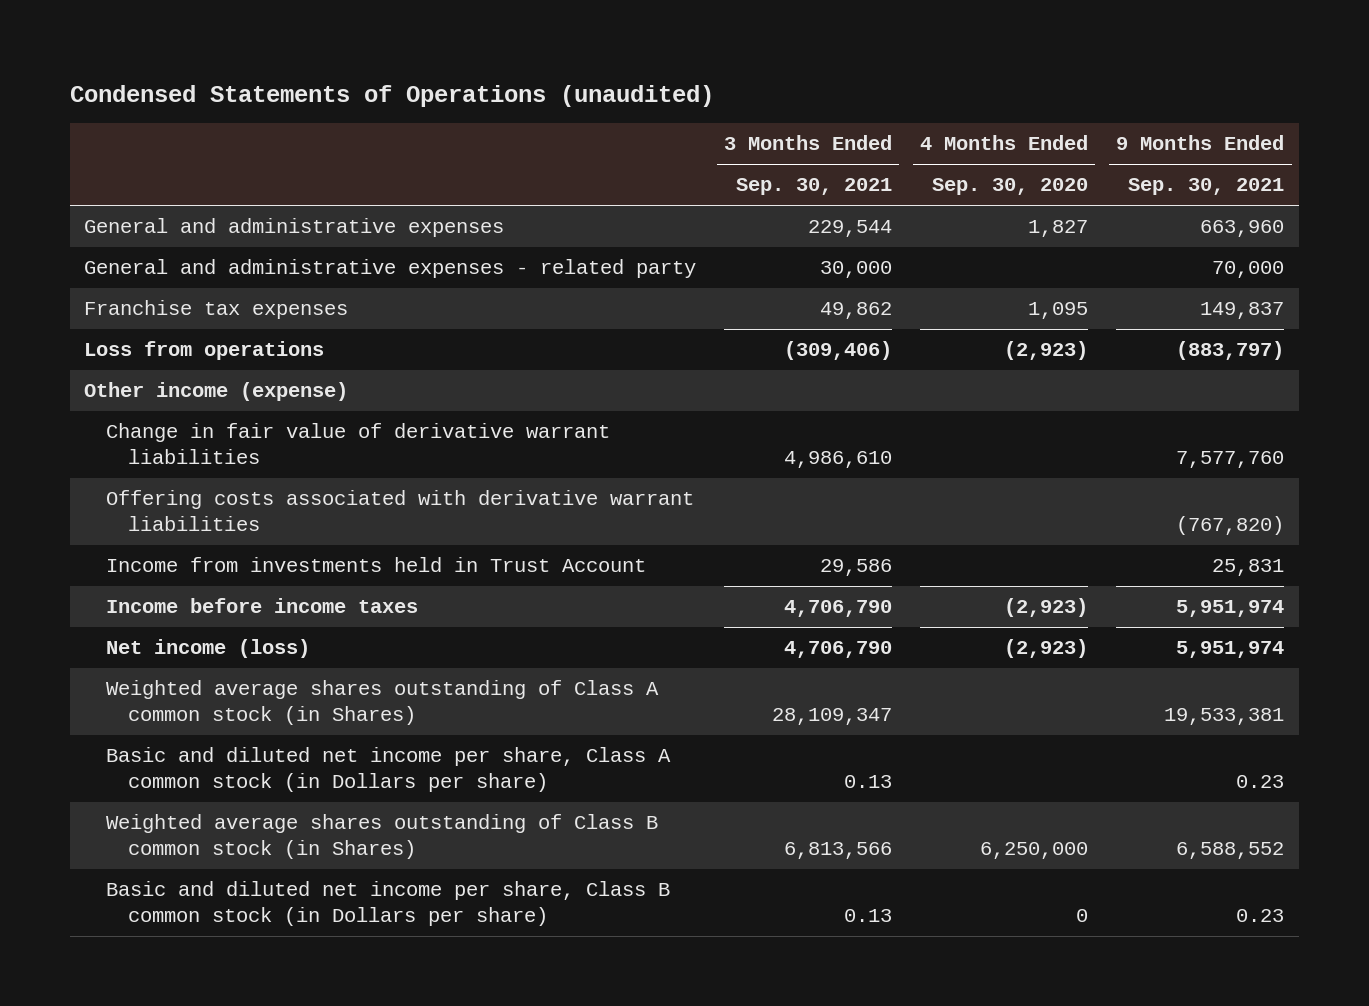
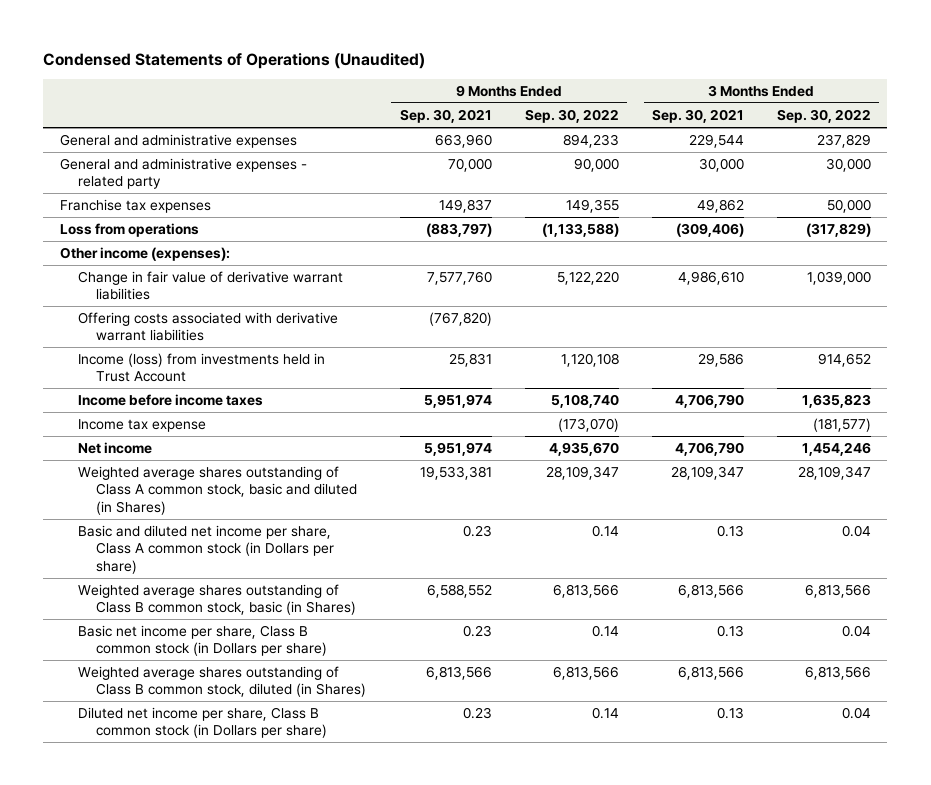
- Condensed Statements of Operations (unaudited)
+ Condensed Statements of Operations (Unaudited)
- | 3 Months Ended Sep. 30, 2021 | 4 Months Ended Sep. 30, 2020 | 9 Months Ended Sep. 30, 2021
+ | 9 Months Ended Sep. 30, 2021 | 9 Months Ended Sep. 30, 2022 | 3 Months Ended Sep. 30, 2021 | 3 Months Ended Sep. 30, 2022
- Other income (expense)
+ Other income (expenses):
- Income from investments held in Trust Account | 29,586 | | 25,831
+ Income (loss) from investments held in Trust Account | 25,831 | 1,120,108 | 29,586 | 914,652
- Net income (loss) | 4,706,790 | (2,923) | 5,951,974
- Weighted average shares outstanding of Class A common stock (in Shares) | 28,109,347 | | 19,533,381
+ Income tax expense | | (173,070) | | (181,577)
+ Net income | 5,951,974 | 4,935,670 | 4,706,790 | 1,454,246
+ Weighted average shares outstanding of Class A common stock, basic and diluted (in Shares) | 19,533,381 | 28,109,347 | 28,109,347 | 28,109,347
- Weighted average shares outstanding of Class B common stock (in Shares) | 6,813,566 | 6,250,000 | 6,588,552
- Basic and diluted net income per share, Class B common stock (in Dollars per share) | 0.13 | 0 | 0.23
+ Weighted average shares outstanding of Class B common stock, basic (in Shares) | 6,588,552 | 6,813,566 | 6,813,566 | 6,813,566
+ Basic net income per share, Class B common stock (in Dollars per share) | 0.23 | 0.14 | 0.13 | 0.04
+ Weighted average shares outstanding of Class B common stock, diluted (in Shares) | 6,813,566 | 6,813,566 | 6,813,566 | 6,813,566
+ Diluted net income per share, Class B common stock (in Dollars per share) | 0.23 | 0.14 | 0.13 | 0.04

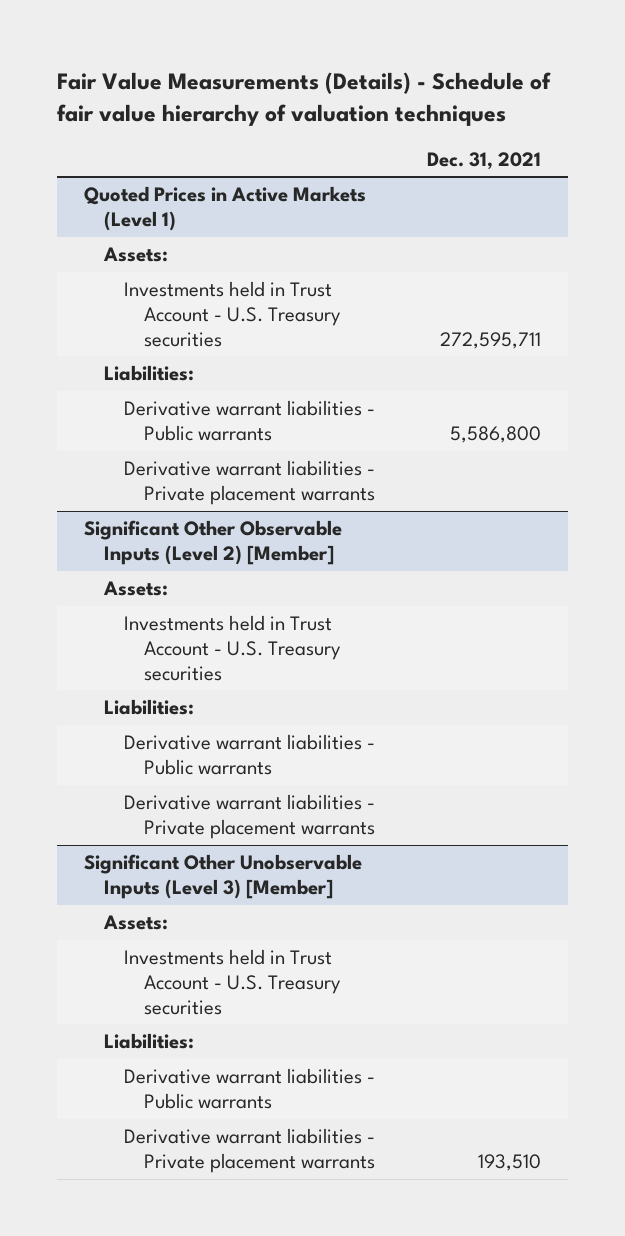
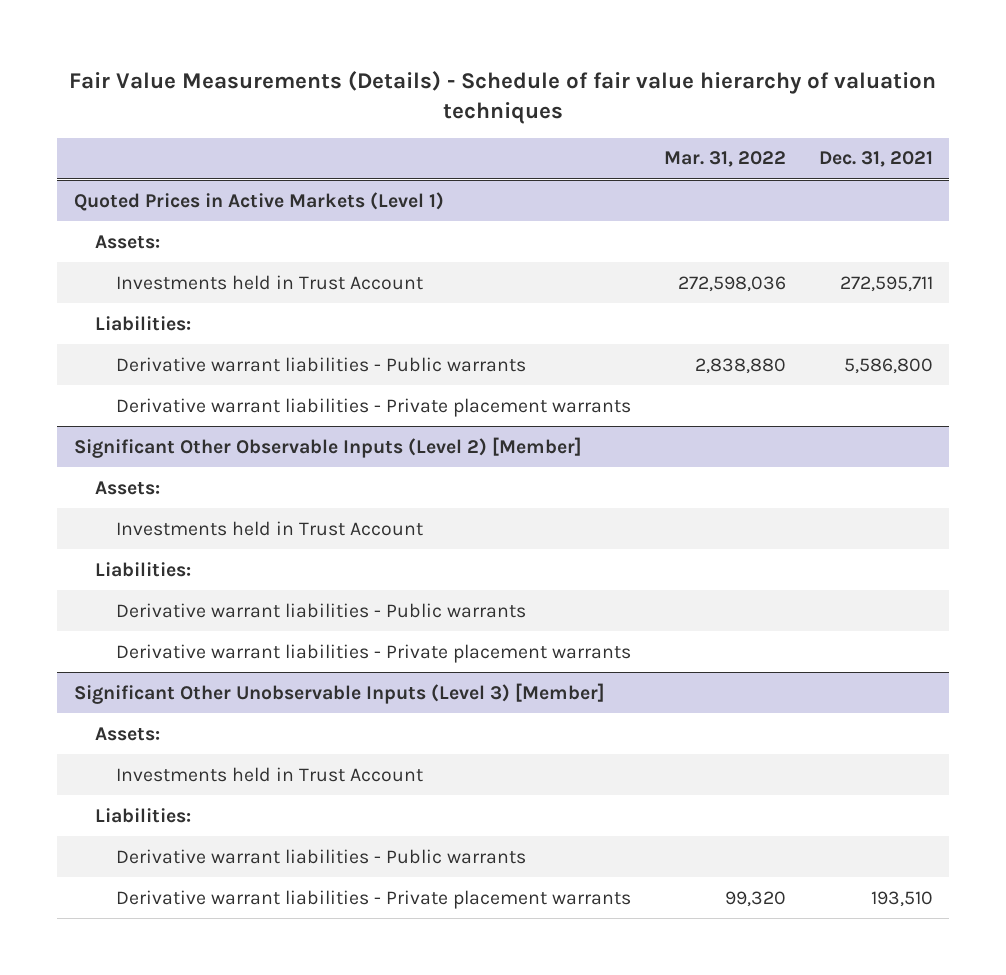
- | Dec. 31, 2021
+ | Mar. 31, 2022 | Dec. 31, 2021
@ Quoted Prices in Active Markets (Level 1)
- Investments held in Trust Account - U.S. Treasury securities | 272,595,711
+ Investments held in Trust Account | 272,598,036 | 272,595,711
@ Significant Other Observable Inputs (Level 2) [Member]
- Investments held in Trust Account - U.S. Treasury securities
+ Investments held in Trust Account
@ Significant Other Unobservable Inputs (Level 3) [Member]
- Investments held in Trust Account - U.S. Treasury securities
+ Investments held in Trust Account

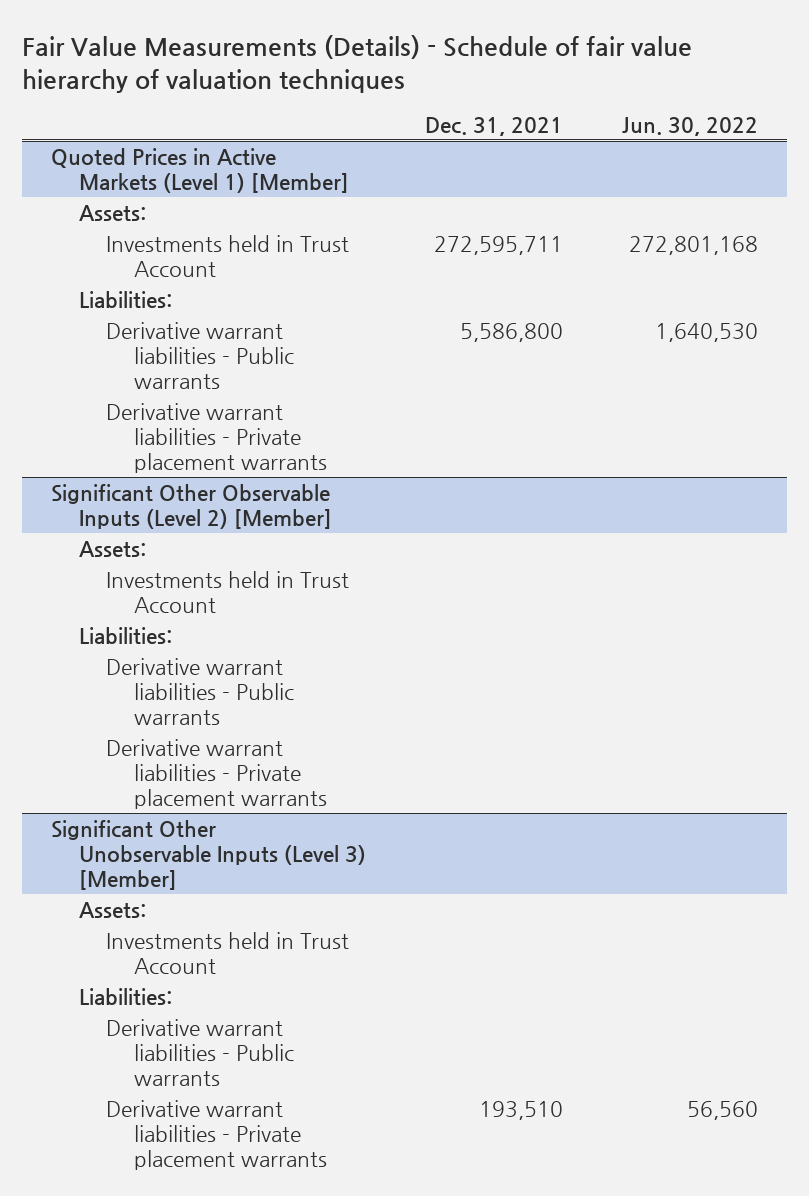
- | Mar. 31, 2022 | Dec. 31, 2021
+ | Dec. 31, 2021 | Jun. 30, 2022
- Quoted Prices in Active Markets (Level 1)
+ Quoted Prices in Active Markets (Level 1) [Member]

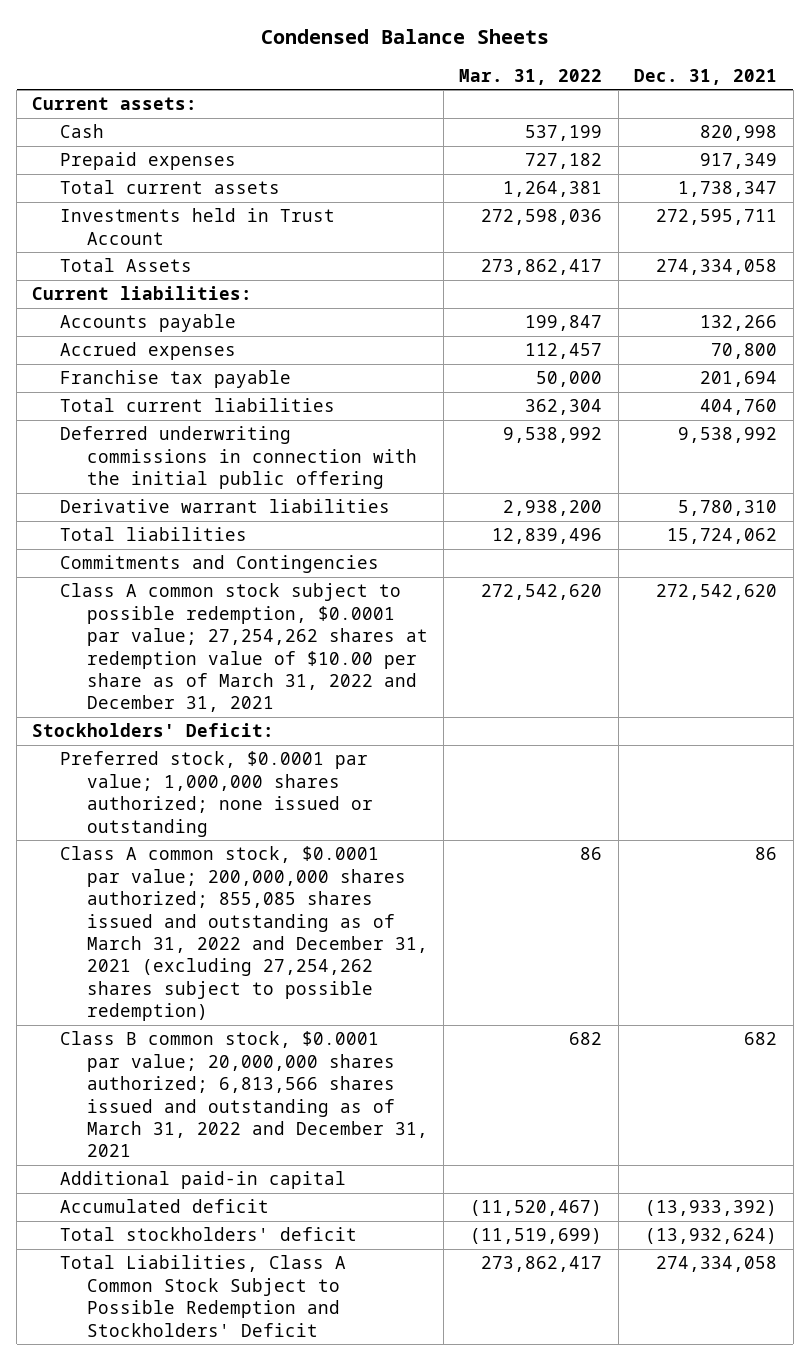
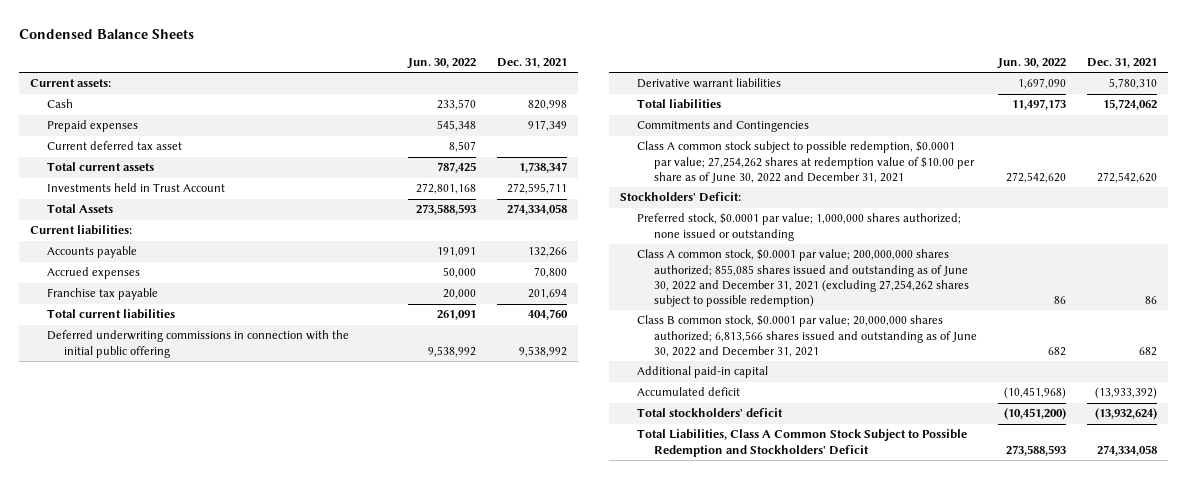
- | Mar. 31, 2022 | Dec. 31, 2021
+ | Jun. 30, 2022 | Dec. 31, 2021
+ Current deferred tax asset | 8,507 |
- Class A common stock subject to possible redemption, $0.0001 par value; 27,254,262 shares at redemption value of $10.00 per share as of March 31, 2022 and December 31, 2021 | 272,542,620 | 272,542,620
+ Class A common stock subject to possible redemption, $0.0001 par value; 27,254,262 shares at redemption value of $10.00 per share as of June 30, 2022 and December 31, 2021 | 272,542,620 | 272,542,620
- Class A common stock, $0.0001 par value; 200,000,000 shares authorized; 855,085 shares issued and outstanding as of March 31, 2022 and December 31, 2021 (excluding 27,254,262 shares subject to possible redemption) | 86 | 86
- Class B common stock, $0.0001 par value; 20,000,000 shares authorized; 6,813,566 shares issued and outstanding as of March 31, 2022 and December 31, 2021 | 682 | 682
+ Class A common stock, $0.0001 par value; 200,000,000 shares authorized; 855,085 shares issued and outstanding as of June 30, 2022 and December 31, 2021 (excluding 27,254,262 shares subject to possible redemption) | 86 | 86
+ Class B common stock, $0.0001 par value; 20,000,000 shares authorized; 6,813,566 shares issued and outstanding as of June 30, 2022 and December 31, 2021 | 682 | 682

